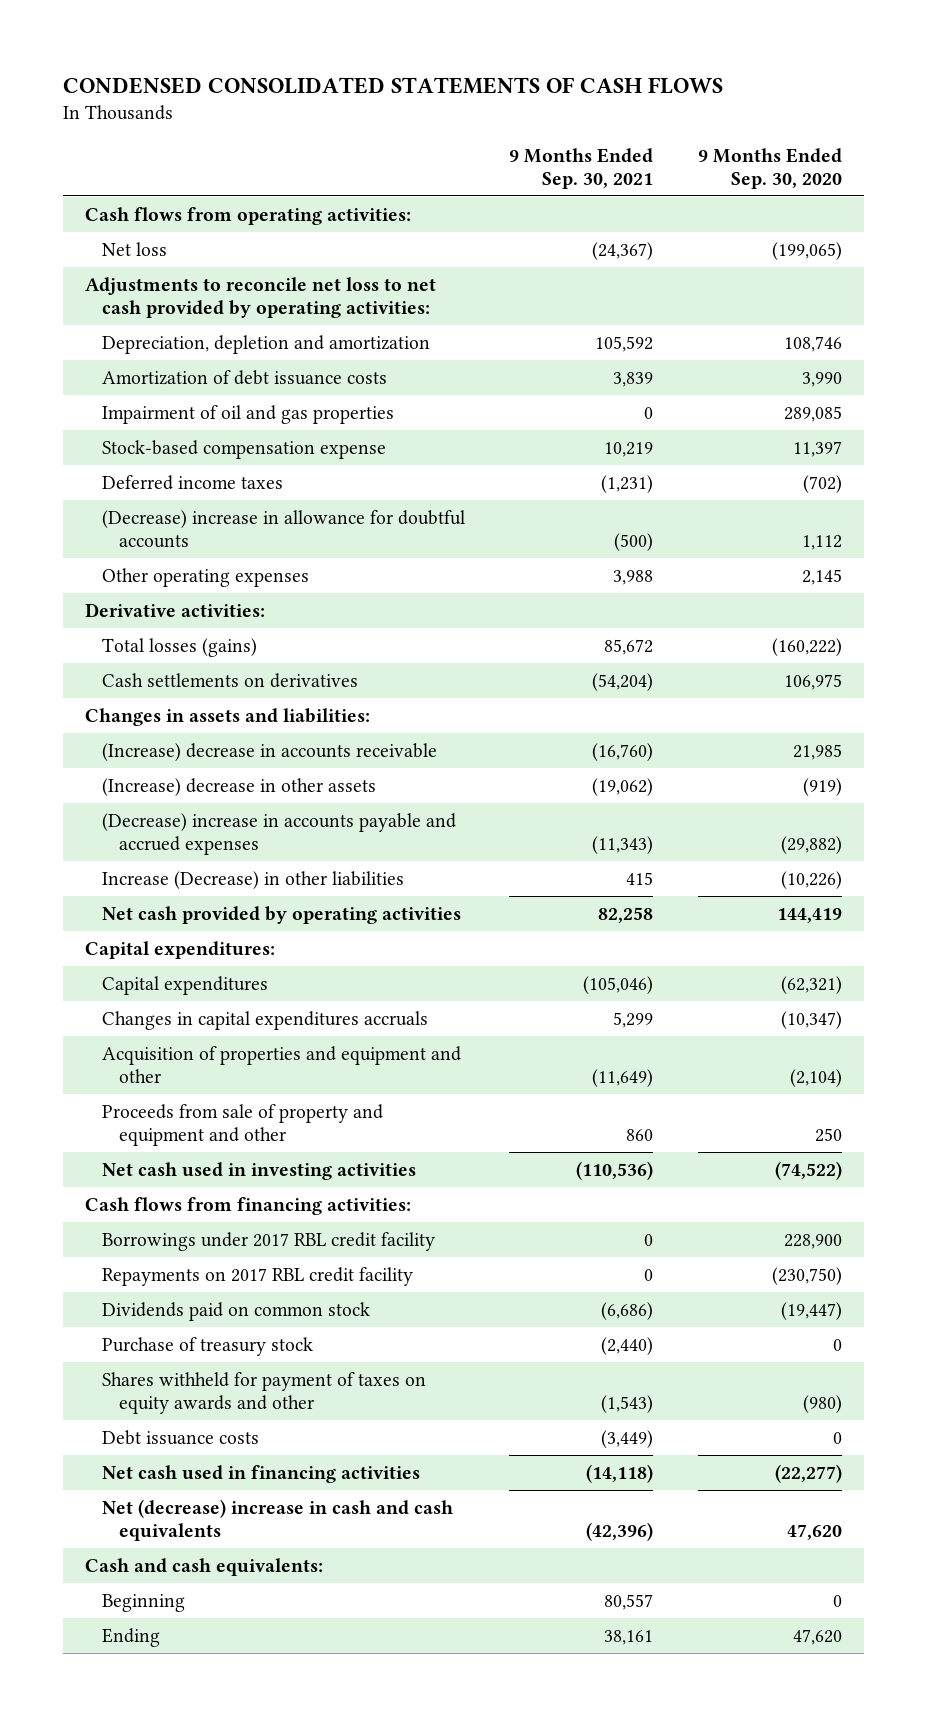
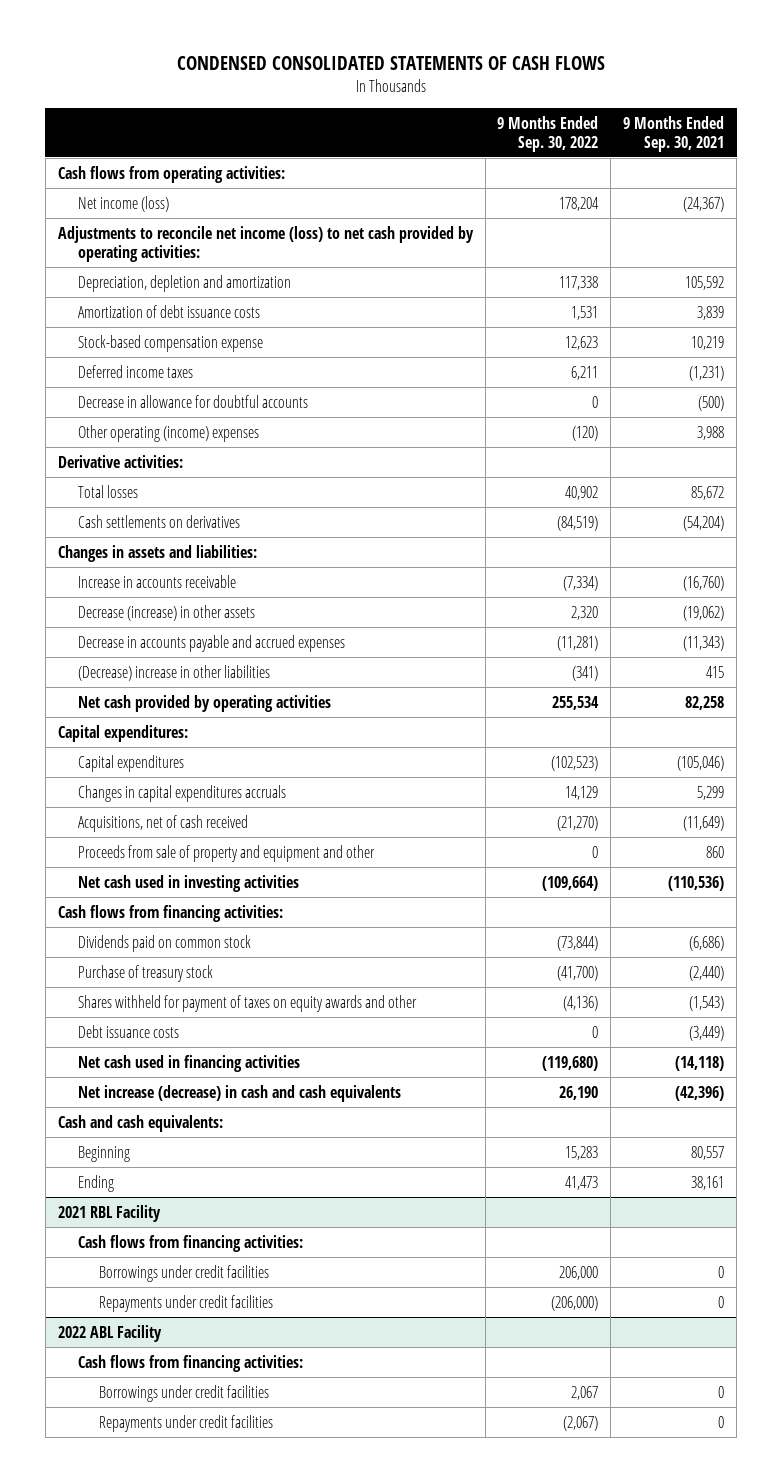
- | 9 Months Ended Sep. 30, 2021 | 9 Months Ended Sep. 30, 2020
+ | 9 Months Ended Sep. 30, 2022 | 9 Months Ended Sep. 30, 2021
- Net loss | (24,367) | (199,065)
- Adjustments to reconcile net loss to net cash provided by operating activities:
+ Net income (loss) | 178,204 | (24,367)
+ Adjustments to reconcile net income (loss) to net cash provided by operating activities:
- Impairment of oil and gas properties | 0 | 289,085
- (Decrease) increase in allowance for doubtful accounts | (500) | 1,112
- Other operating expenses | 3,988 | 2,145
+ Decrease in allowance for doubtful accounts | 0 | (500)
+ Other operating (income) expenses | (120) | 3,988
- Total losses (gains) | 85,672 | (160,222)
+ Total losses | 40,902 | 85,672
- (Increase) decrease in accounts receivable | (16,760) | 21,985
- (Increase) decrease in other assets | (19,062) | (919)
- (Decrease) increase in accounts payable and accrued expenses | (11,343) | (29,882)
- Increase (Decrease) in other liabilities | 415 | (10,226)
+ Increase in accounts receivable | (7,334) | (16,760)
+ Decrease (increase) in other assets | 2,320 | (19,062)
+ Decrease in accounts payable and accrued expenses | (11,281) | (11,343)
+ (Decrease) increase in other liabilities | (341) | 415
- Acquisition of properties and equipment and other | (11,649) | (2,104)
+ Acquisitions, net of cash received | (21,270) | (11,649)
- Borrowings under 2017 RBL credit facility | 0 | 228,900
- Repayments on 2017 RBL credit facility | 0 | (230,750)
- Net (decrease) increase in cash and cash equivalents | (42,396) | 47,620
+ Net increase (decrease) in cash and cash equivalents | 26,190 | (42,396)
+ 2021 RBL Facility
+ Cash flows from financing activities:
+ Borrowings under credit facilities | 206,000 | 0
+ Repayments under credit facilities | (206,000) | 0
+ 2022 ABL Facility
+ Cash flows from financing activities:
+ Borrowings under credit facilities | 2,067 | 0
+ Repayments under credit facilities | (2,067) | 0

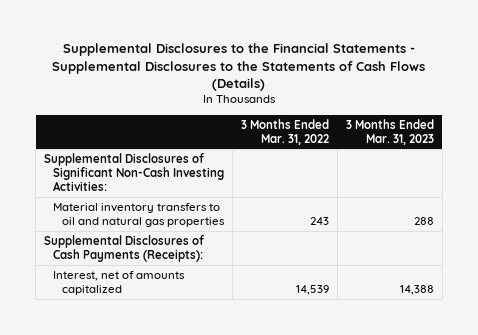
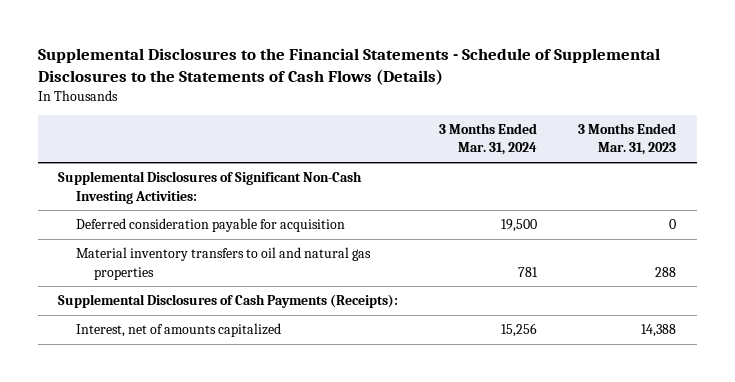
- Supplemental Disclosures to the Financial Statements - Supplemental Disclosures to the Statements of Cash Flows (Details)
+ Supplemental Disclosures to the Financial Statements - Schedule of Supplemental Disclosures to the Statements of Cash Flows (Details)
- | 3 Months Ended Mar. 31, 2022 | 3 Months Ended Mar. 31, 2023
+ | 3 Months Ended Mar. 31, 2024 | 3 Months Ended Mar. 31, 2023
+ Deferred consideration payable for acquisition | 19,500 | 0

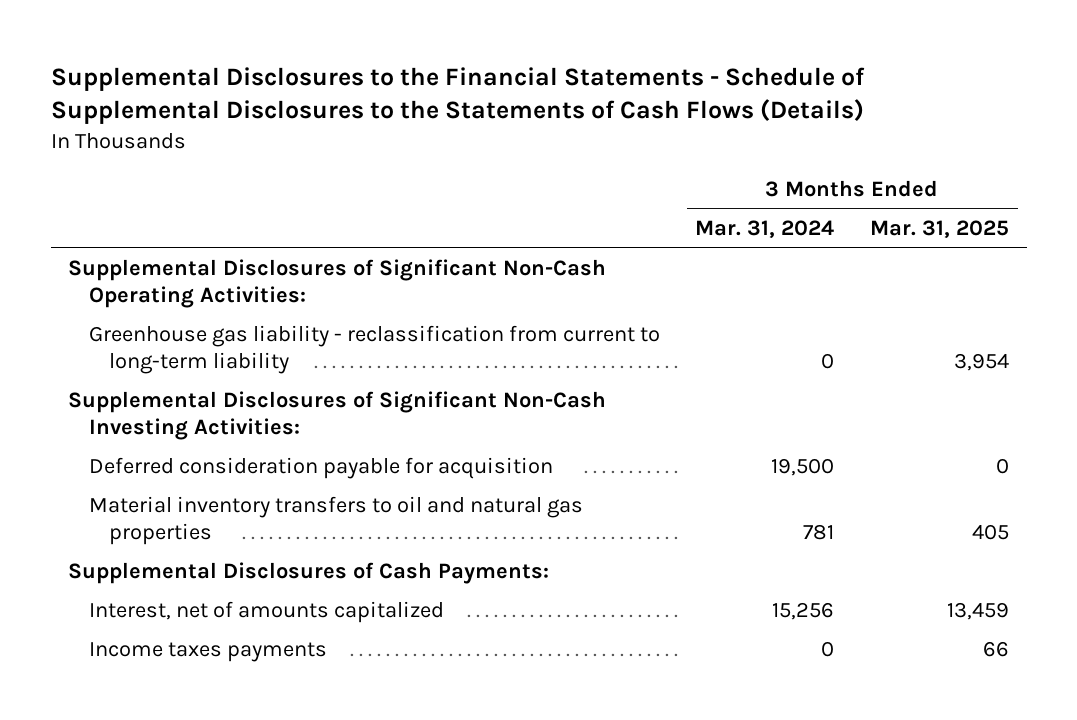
- | 3 Months Ended Mar. 31, 2024 | 3 Months Ended Mar. 31, 2023
+ | 3 Months Ended Mar. 31, 2024 | 3 Months Ended Mar. 31, 2025
+ Supplemental Disclosures of Significant Non-Cash Operating Activities:
+ Greenhouse gas liability - reclassification from current to long-term liability | 0 | 3,954
- Supplemental Disclosures of Cash Payments (Receipts):
+ Supplemental Disclosures of Cash Payments:
+ Income taxes payments | 0 | 66

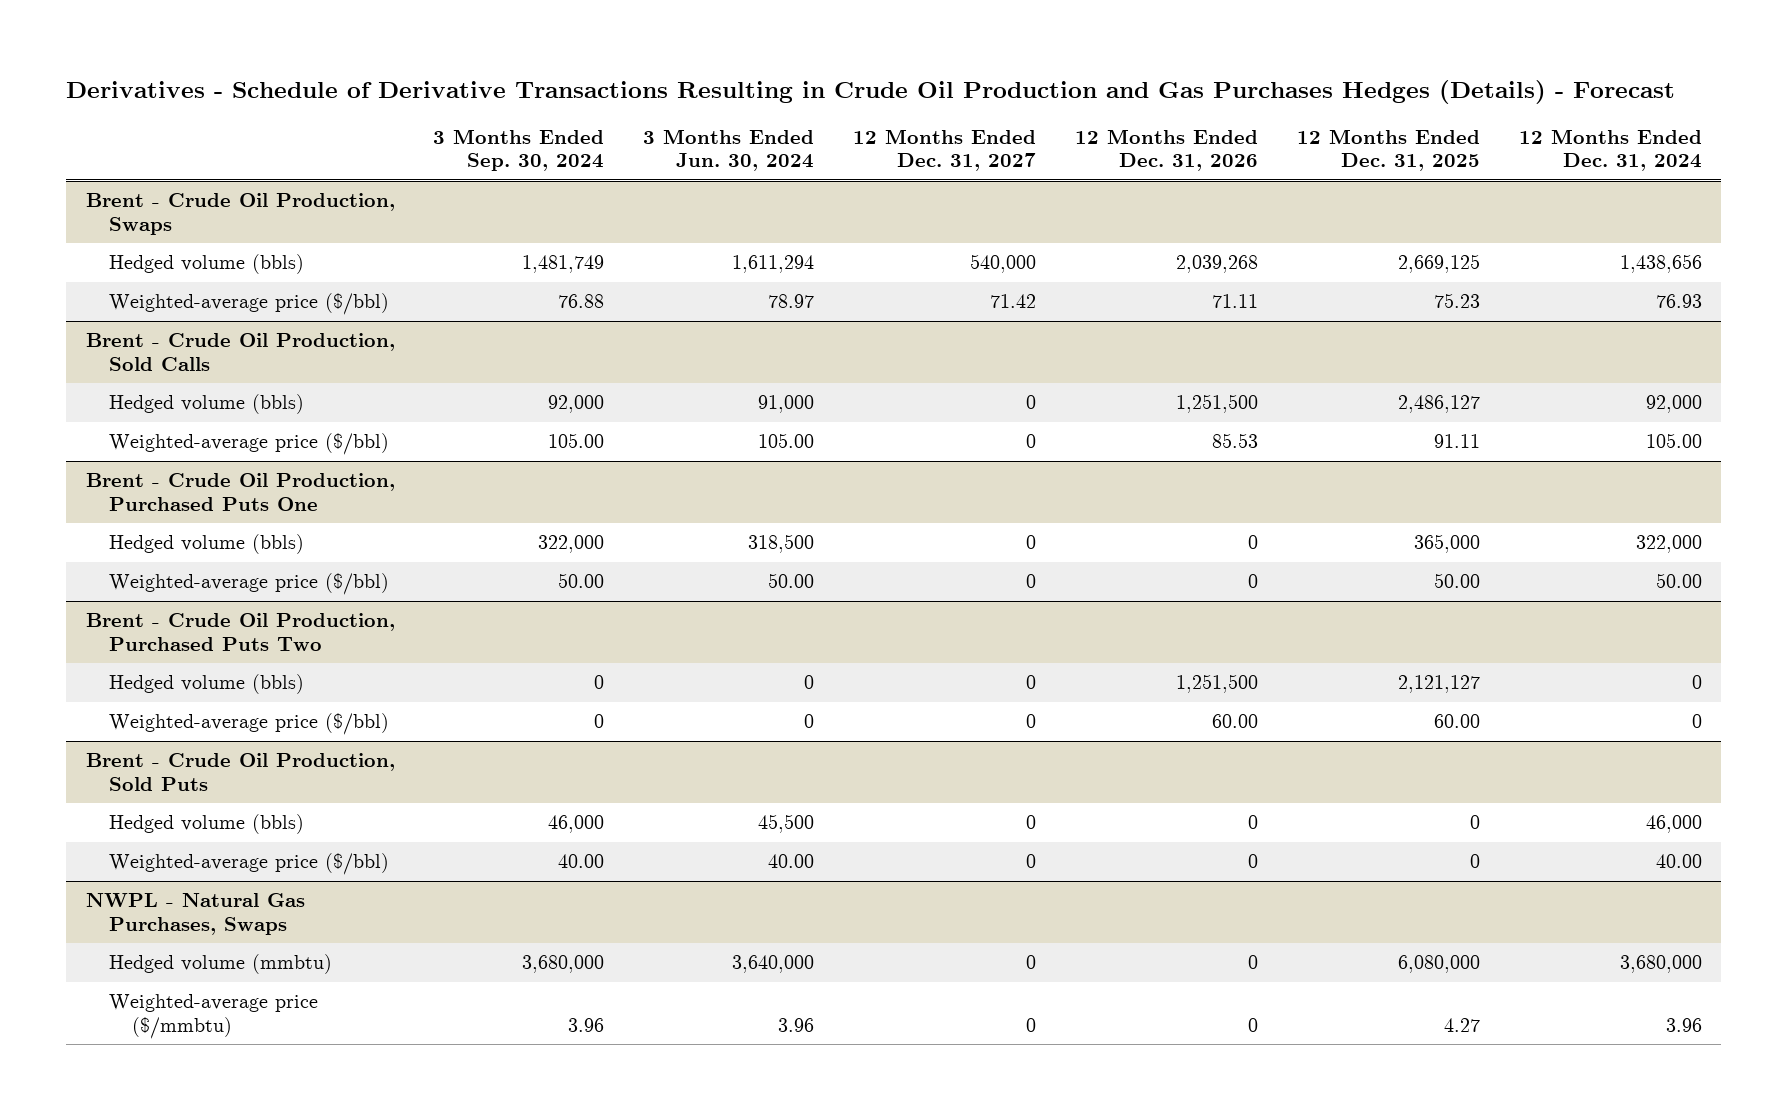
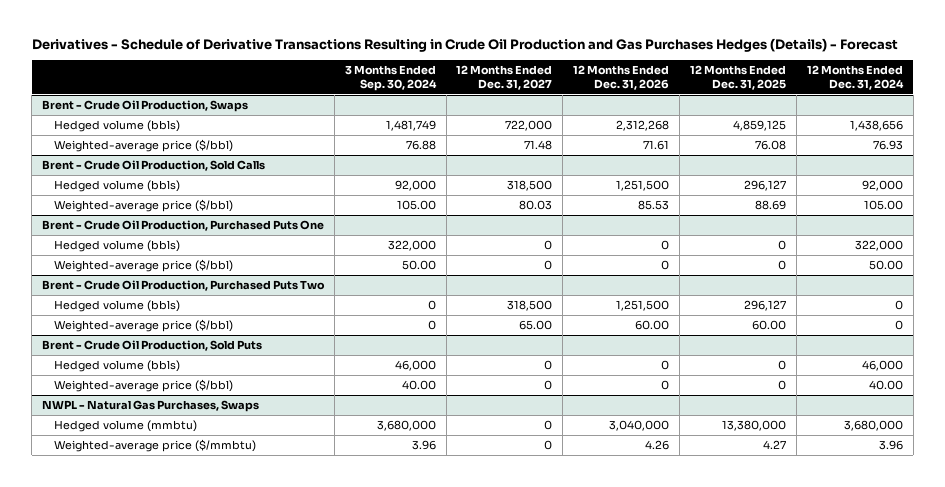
- | 3 Months Ended Sep. 30, 2024 | 3 Months Ended Jun. 30, 2024 | 12 Months Ended Dec. 31, 2027 | 12 Months Ended Dec. 31, 2026 | 12 Months Ended Dec. 31, 2025 | 12 Months Ended Dec. 31, 2024
+ | 3 Months Ended Sep. 30, 2024 | 12 Months Ended Dec. 31, 2027 | 12 Months Ended Dec. 31, 2026 | 12 Months Ended Dec. 31, 2025 | 12 Months Ended Dec. 31, 2024
@ Brent - Crude Oil Production, Swaps
- Hedged volume (bbls) | 1,481,749 | 1,611,294 | 540,000 | 2,039,268 | 2,669,125 | 1,438,656
- Weighted-average price ($/bbl) | 76.88 | 78.97 | 71.42 | 71.11 | 75.23 | 76.93
+ Hedged volume (bbls) | 1,481,749 | 722,000 | 2,312,268 | 4,859,125 | 1,438,656
+ Weighted-average price ($/bbl) | 76.88 | 71.48 | 71.61 | 76.08 | 76.93
@ Brent - Crude Oil Production, Sold Calls
- Hedged volume (bbls) | 92,000 | 91,000 | 0 | 1,251,500 | 2,486,127 | 92,000
- Weighted-average price ($/bbl) | 105.00 | 105.00 | 0 | 85.53 | 91.11 | 105.00
+ Hedged volume (bbls) | 92,000 | 318,500 | 1,251,500 | 296,127 | 92,000
+ Weighted-average price ($/bbl) | 105.00 | 80.03 | 85.53 | 88.69 | 105.00
@ Brent - Crude Oil Production, Purchased Puts One
- Hedged volume (bbls) | 322,000 | 318,500 | 0 | 0 | 365,000 | 322,000
- Weighted-average price ($/bbl) | 50.00 | 50.00 | 0 | 0 | 50.00 | 50.00
+ Hedged volume (bbls) | 322,000 | 0 | 0 | 0 | 322,000
+ Weighted-average price ($/bbl) | 50.00 | 0 | 0 | 0 | 50.00
@ Brent - Crude Oil Production, Purchased Puts Two
- Hedged volume (bbls) | 0 | 0 | 0 | 1,251,500 | 2,121,127 | 0
- Weighted-average price ($/bbl) | 0 | 0 | 0 | 60.00 | 60.00 | 0
+ Hedged volume (bbls) | 0 | 318,500 | 1,251,500 | 296,127 | 0
+ Weighted-average price ($/bbl) | 0 | 65.00 | 60.00 | 60.00 | 0
@ NWPL - Natural Gas Purchases, Swaps
- Hedged volume (mmbtu) | 3,680,000 | 3,640,000 | 0 | 0 | 6,080,000 | 3,680,000
- Weighted-average price ($/mmbtu) | 3.96 | 3.96 | 0 | 0 | 4.27 | 3.96
+ Hedged volume (mmbtu) | 3,680,000 | 0 | 3,040,000 | 13,380,000 | 3,680,000
+ Weighted-average price ($/mmbtu) | 3.96 | 0 | 4.26 | 4.27 | 3.96

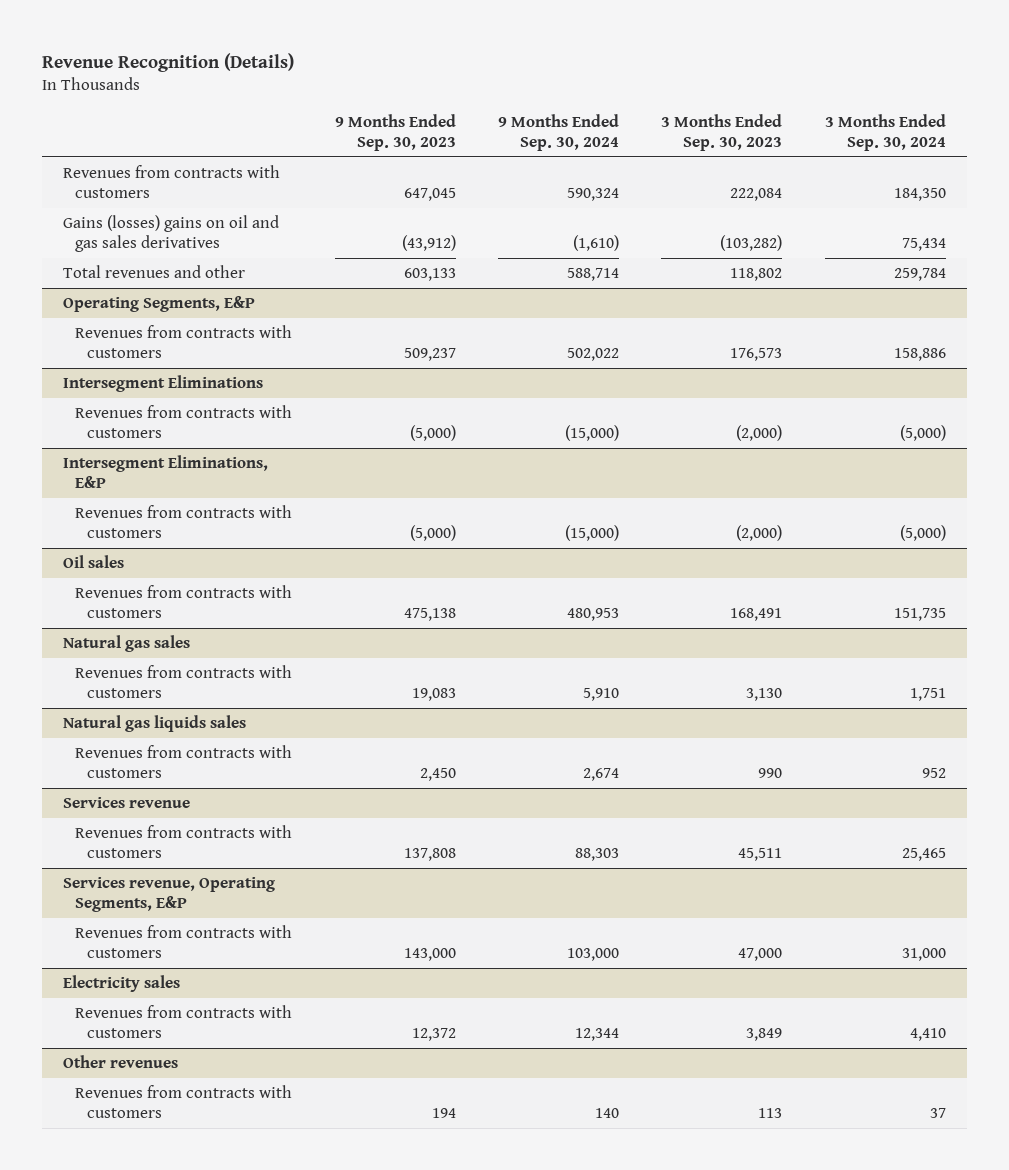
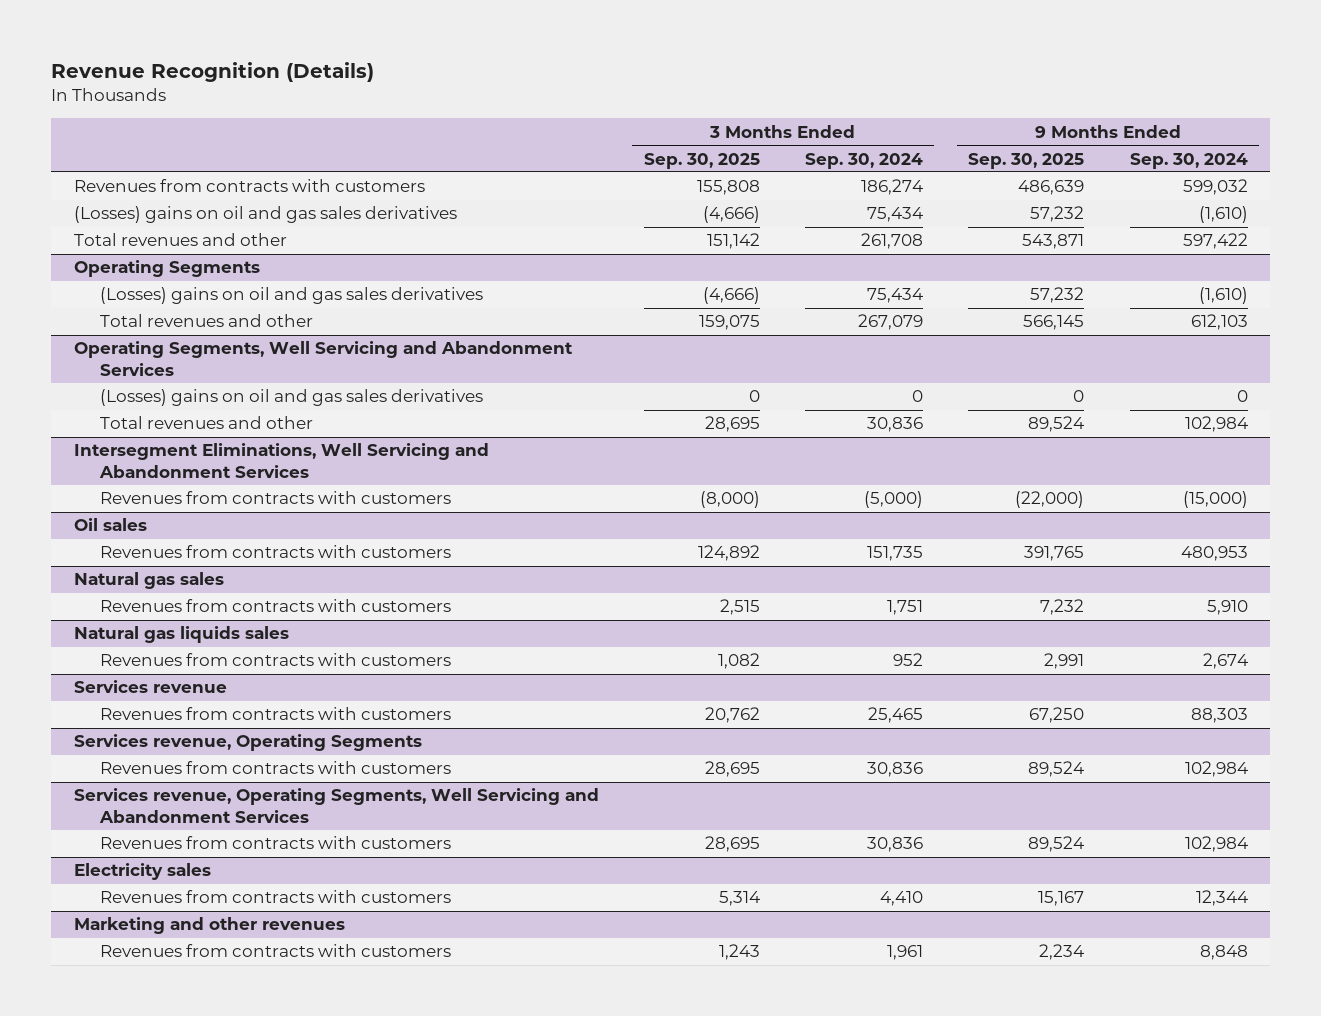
- | 9 Months Ended Sep. 30, 2023 | 9 Months Ended Sep. 30, 2024 | 3 Months Ended Sep. 30, 2023 | 3 Months Ended Sep. 30, 2024
+ | 3 Months Ended Sep. 30, 2025 | 3 Months Ended Sep. 30, 2024 | 9 Months Ended Sep. 30, 2025 | 9 Months Ended Sep. 30, 2024
- Revenues from contracts with customers | 647,045 | 590,324 | 222,084 | 184,350
- Gains (losses) gains on oil and gas sales derivatives | (43,912) | (1,610) | (103,282) | 75,434
- Total revenues and other | 603,133 | 588,714 | 118,802 | 259,784
- Operating Segments, E&P
- Revenues from contracts with customers | 509,237 | 502,022 | 176,573 | 158,886
- Intersegment Eliminations
- Revenues from contracts with customers | (5,000) | (15,000) | (2,000) | (5,000)
- Intersegment Eliminations, E&P
+ Revenues from contracts with customers | 155,808 | 186,274 | 486,639 | 599,032
+ (Losses) gains on oil and gas sales derivatives | (4,666) | 75,434 | 57,232 | (1,610)
+ Total revenues and other | 151,142 | 261,708 | 543,871 | 597,422
+ Operating Segments
+ (Losses) gains on oil and gas sales derivatives | (4,666) | 75,434 | 57,232 | (1,610)
+ Total revenues and other | 159,075 | 267,079 | 566,145 | 612,103
+ Operating Segments, Well Servicing and Abandonment Services
+ (Losses) gains on oil and gas sales derivatives | 0 | 0 | 0 | 0
+ Total revenues and other | 28,695 | 30,836 | 89,524 | 102,984
+ Intersegment Eliminations, Well Servicing and Abandonment Services
- Services revenue, Operating Segments, E&P
- Revenues from contracts with customers | 143,000 | 103,000 | 47,000 | 31,000
+ Services revenue, Operating Segments
+ Revenues from contracts with customers | 28,695 | 30,836 | 89,524 | 102,984
+ Services revenue, Operating Segments, Well Servicing and Abandonment Services
+ Revenues from contracts with customers | 28,695 | 30,836 | 89,524 | 102,984
- Other revenues
- Revenues from contracts with customers | 194 | 140 | 113 | 37
+ Marketing and other revenues
+ Revenues from contracts with customers | 1,243 | 1,961 | 2,234 | 8,848

